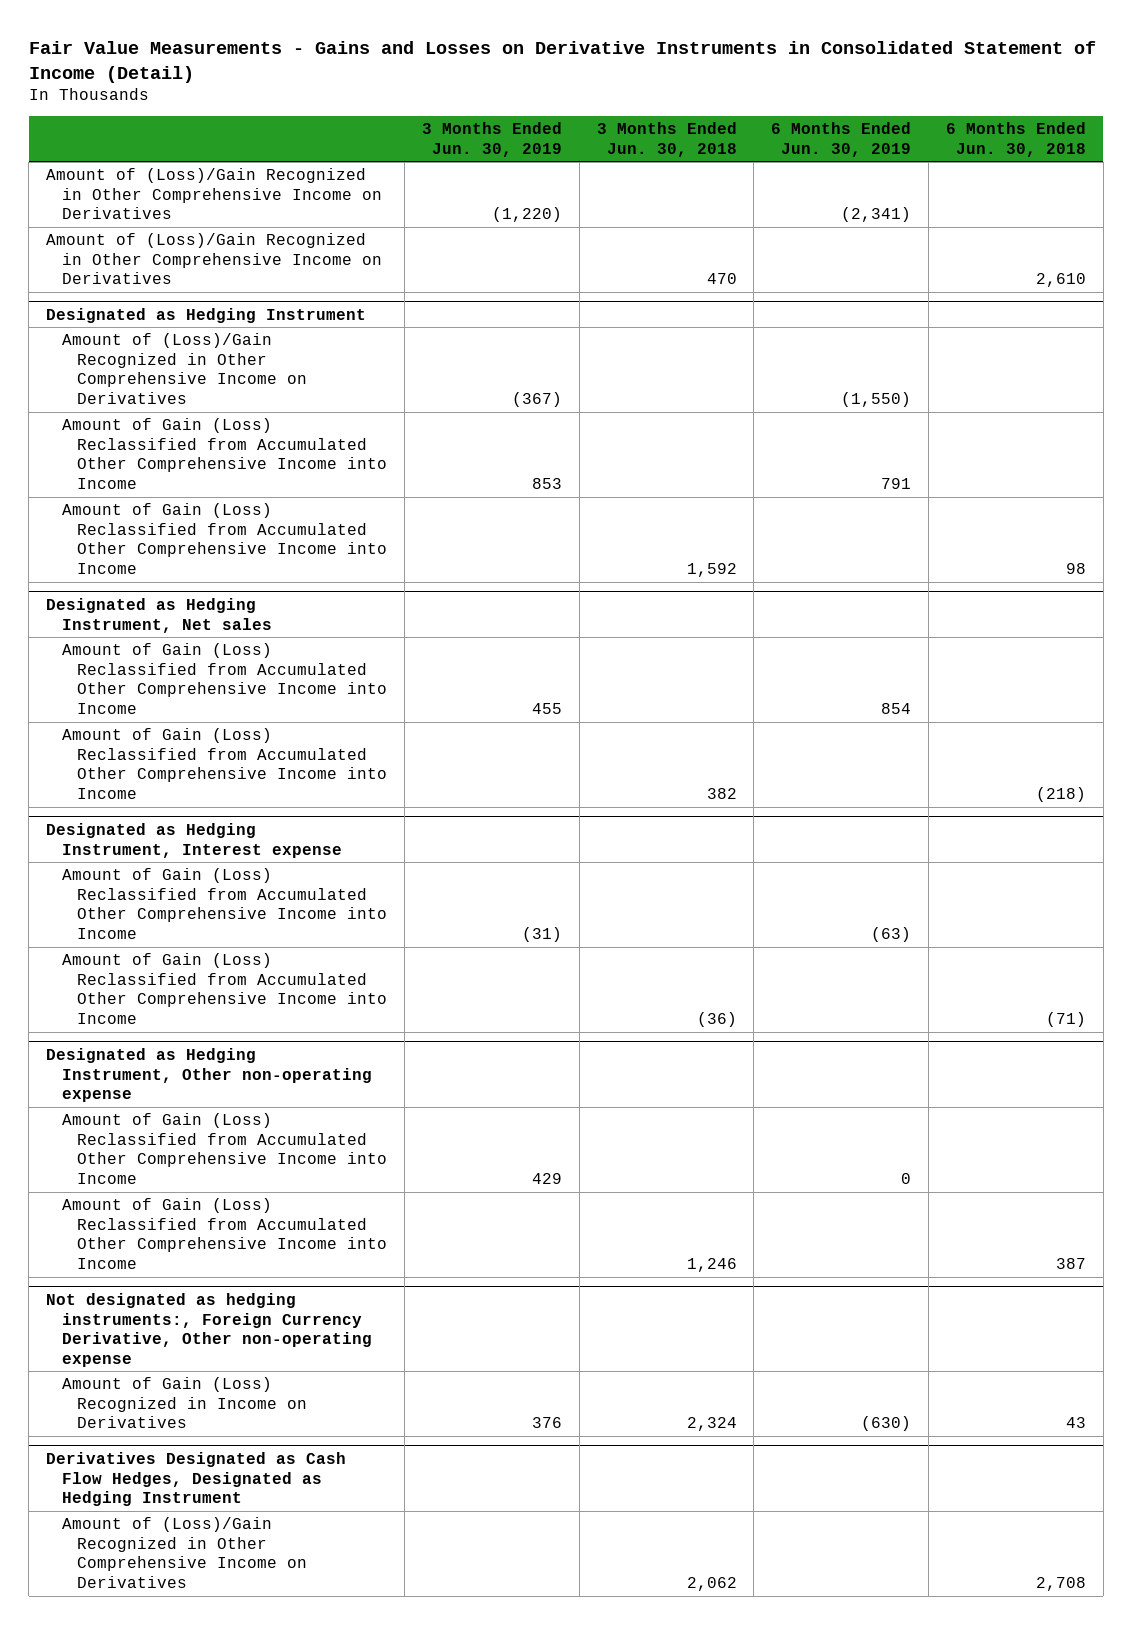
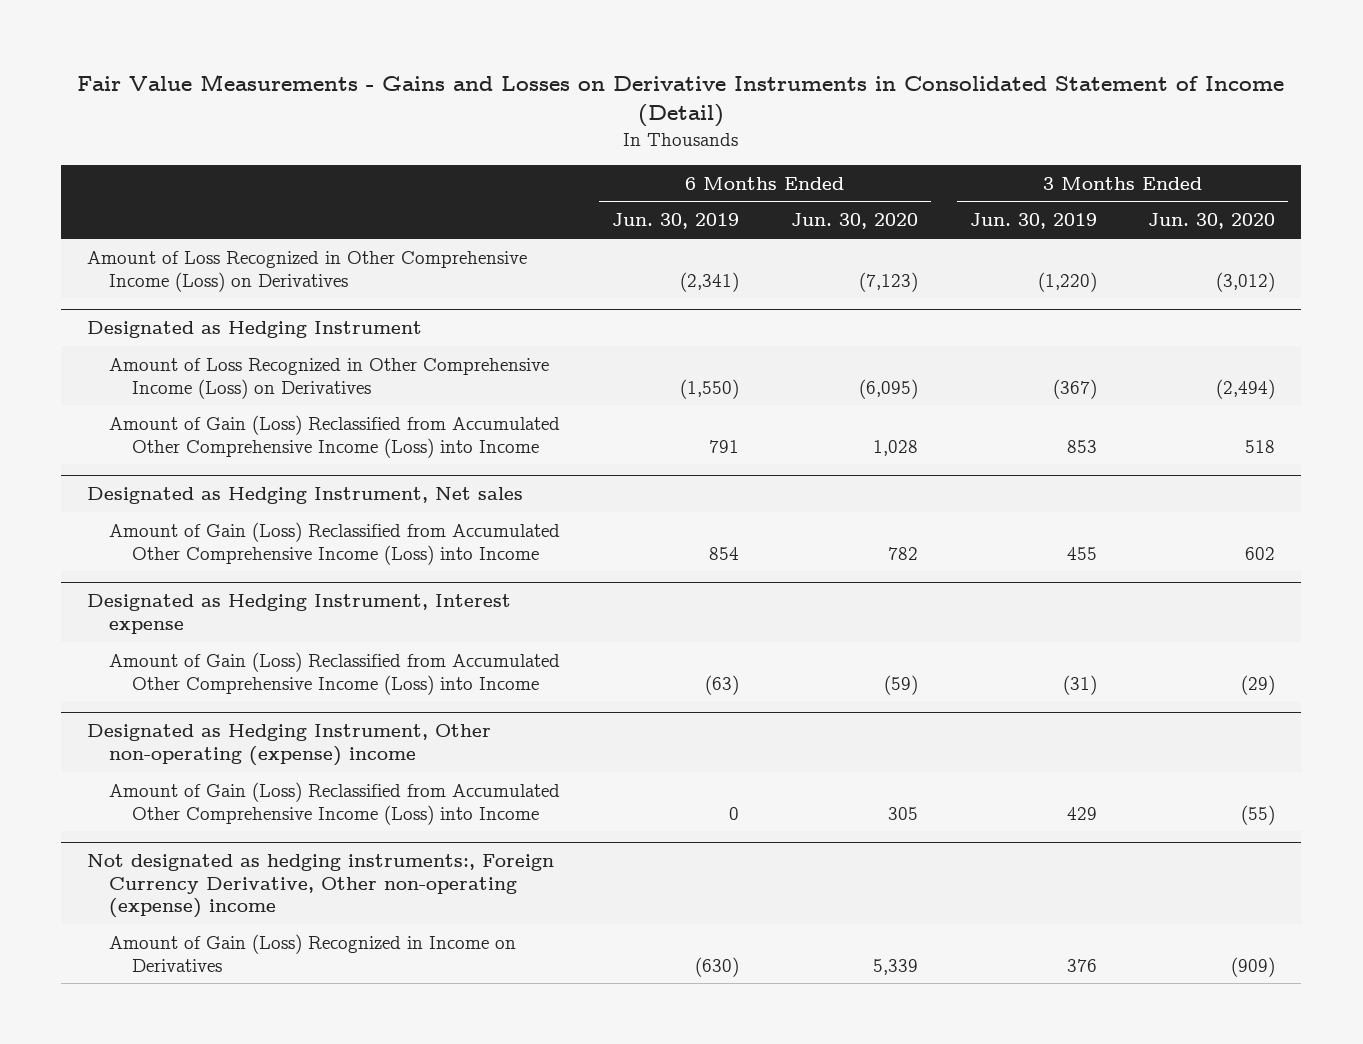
- | 3 Months Ended Jun. 30, 2019 | 3 Months Ended Jun. 30, 2018 | 6 Months Ended Jun. 30, 2019 | 6 Months Ended Jun. 30, 2018
+ | 6 Months Ended Jun. 30, 2019 | 6 Months Ended Jun. 30, 2020 | 3 Months Ended Jun. 30, 2019 | 3 Months Ended Jun. 30, 2020
- Amount of (Loss)/Gain Recognized in Other Comprehensive Income on Derivatives | (1,220) | | (2,341) |
- Amount of (Loss)/Gain Recognized in Other Comprehensive Income on Derivatives | | 470 | | 2,610
+ Amount of Loss Recognized in Other Comprehensive Income (Loss) on Derivatives | (2,341) | (7,123) | (1,220) | (3,012)
@ Designated as Hedging Instrument
- Amount of (Loss)/Gain Recognized in Other Comprehensive Income on Derivatives | (367) | | (1,550) |
- Amount of Gain (Loss) Reclassified from Accumulated Other Comprehensive Income into Income | 853 | | 791 |
- Amount of Gain (Loss) Reclassified from Accumulated Other Comprehensive Income into Income | | 1,592 | | 98
+ Amount of Loss Recognized in Other Comprehensive Income (Loss) on Derivatives | (1,550) | (6,095) | (367) | (2,494)
+ Amount of Gain (Loss) Reclassified from Accumulated Other Comprehensive Income (Loss) into Income | 791 | 1,028 | 853 | 518
@ Designated as Hedging Instrument, Net sales
- Amount of Gain (Loss) Reclassified from Accumulated Other Comprehensive Income into Income | 455 | | 854 |
- Amount of Gain (Loss) Reclassified from Accumulated Other Comprehensive Income into Income | | 382 | | (218)
+ Amount of Gain (Loss) Reclassified from Accumulated Other Comprehensive Income (Loss) into Income | 854 | 782 | 455 | 602
@ Designated as Hedging Instrument, Interest expense
- Amount of Gain (Loss) Reclassified from Accumulated Other Comprehensive Income into Income | (31) | | (63) |
- Amount of Gain (Loss) Reclassified from Accumulated Other Comprehensive Income into Income | | (36) | | (71)
- Designated as Hedging Instrument, Other non-operating expense
- Amount of Gain (Loss) Reclassified from Accumulated Other Comprehensive Income into Income | 429 | | 0 |
- Amount of Gain (Loss) Reclassified from Accumulated Other Comprehensive Income into Income | | 1,246 | | 387
- Not designated as hedging instruments:, Foreign Currency Derivative, Other non-operating expense
@ Designated as Hedging Instrument, Interest expense
+ Amount of Gain (Loss) Reclassified from Accumulated Other Comprehensive Income (Loss) into Income | (63) | (59) | (31) | (29)
+ Designated as Hedging Instrument, Other non-operating (expense) income
+ Amount of Gain (Loss) Reclassified from Accumulated Other Comprehensive Income (Loss) into Income | 0 | 305 | 429 | (55)
+ Not designated as hedging instruments:, Foreign Currency Derivative, Other non-operating (expense) income
- Derivatives Designated as Cash Flow Hedges, Designated as Hedging Instrument
- Amount of (Loss)/Gain Recognized in Other Comprehensive Income on Derivatives | | 2,062 | | 2,708

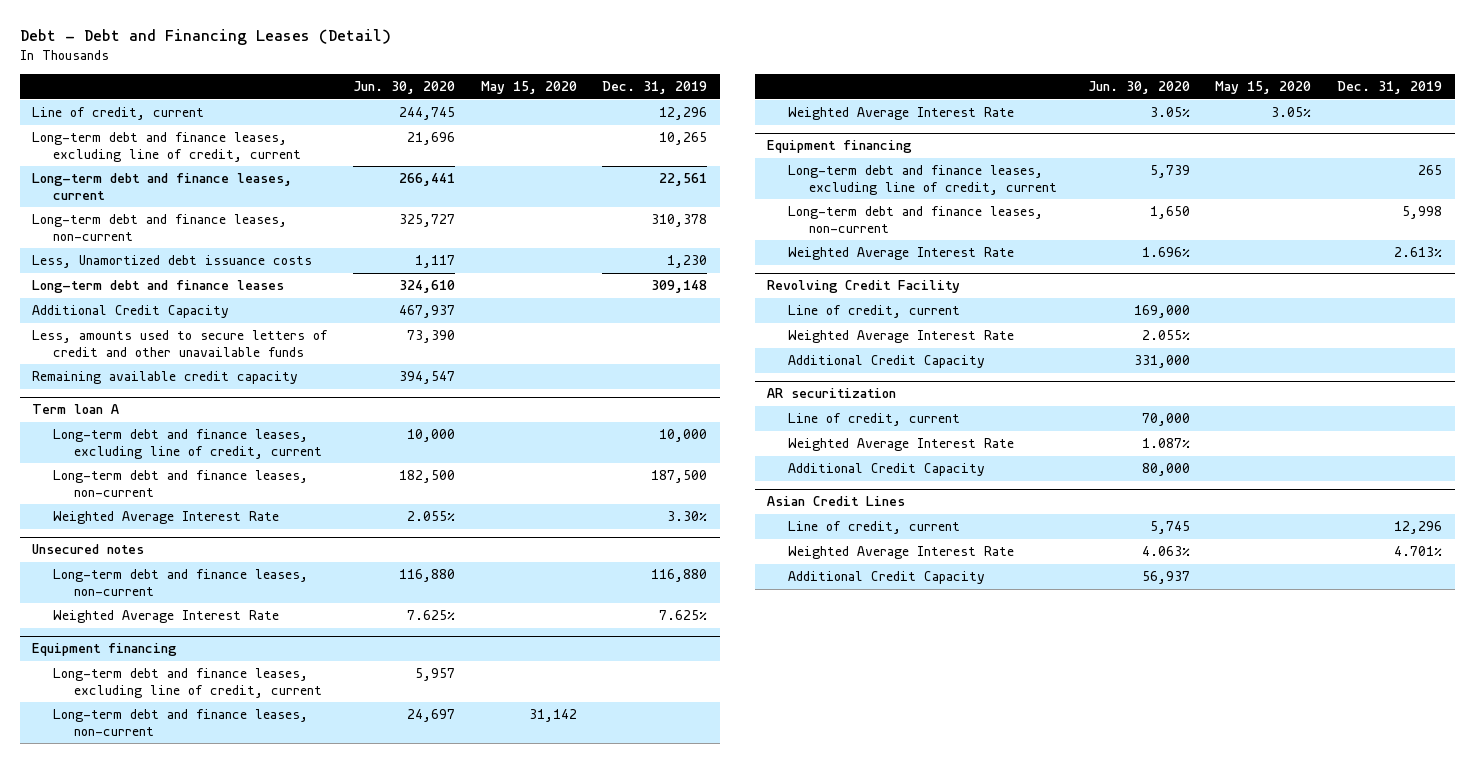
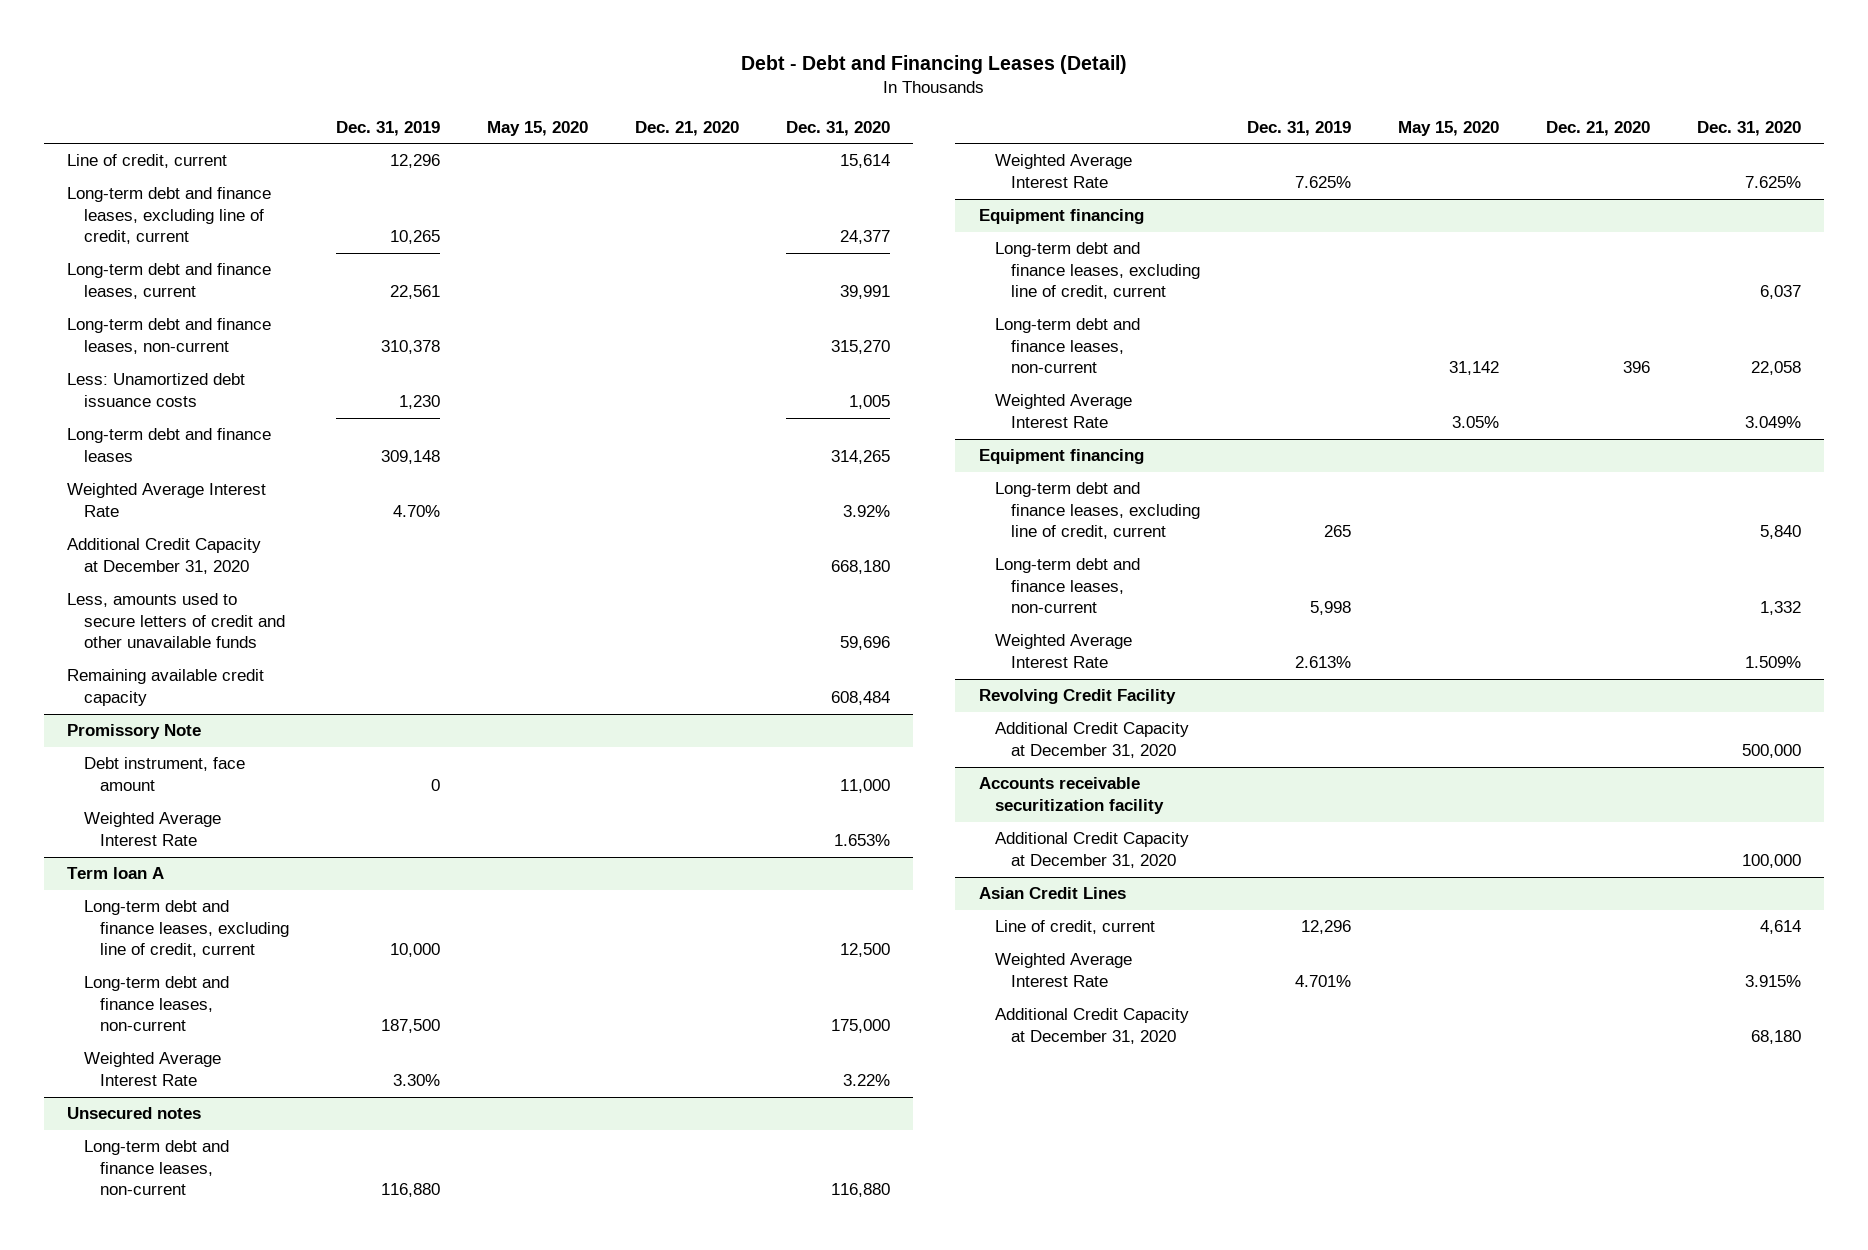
- | Jun. 30, 2020 | May 15, 2020 | Dec. 31, 2019
+ | Dec. 31, 2019 | May 15, 2020 | Dec. 21, 2020 | Dec. 31, 2020
- Less, Unamortized debt issuance costs | 1,117 | | 1,230
+ Less: Unamortized debt issuance costs | 1,230 | | | 1,005
- Additional Credit Capacity | 467,937 | |
+ Weighted Average Interest Rate | 4.70% | | | 3.92%
+ Additional Credit Capacity at December 31, 2020 | | | | 668,180
+ Promissory Note
+ Debt instrument, face amount | 0 | | | 11,000
+ Weighted Average Interest Rate | | | | 1.653%
@ Revolving Credit Facility
- Line of credit, current | 169,000 | |
- Weighted Average Interest Rate | 2.055% | |
- Additional Credit Capacity | 331,000 | |
- AR securitization
- Line of credit, current | 70,000 | |
- Weighted Average Interest Rate | 1.087% | |
- Additional Credit Capacity | 80,000 | |
@ Revolving Credit Facility
+ Additional Credit Capacity at December 31, 2020 | | | | 500,000
+ Accounts receivable securitization facility
+ Additional Credit Capacity at December 31, 2020 | | | | 100,000
@ Asian Credit Lines
- Additional Credit Capacity | 56,937 | |
+ Additional Credit Capacity at December 31, 2020 | | | | 68,180

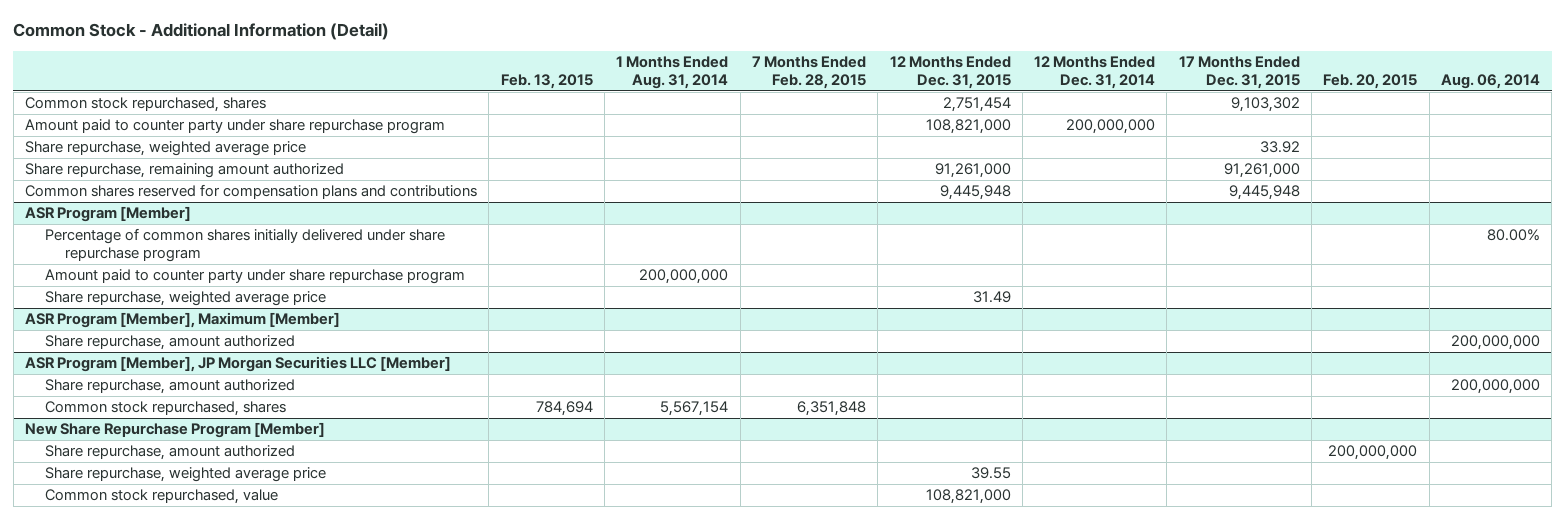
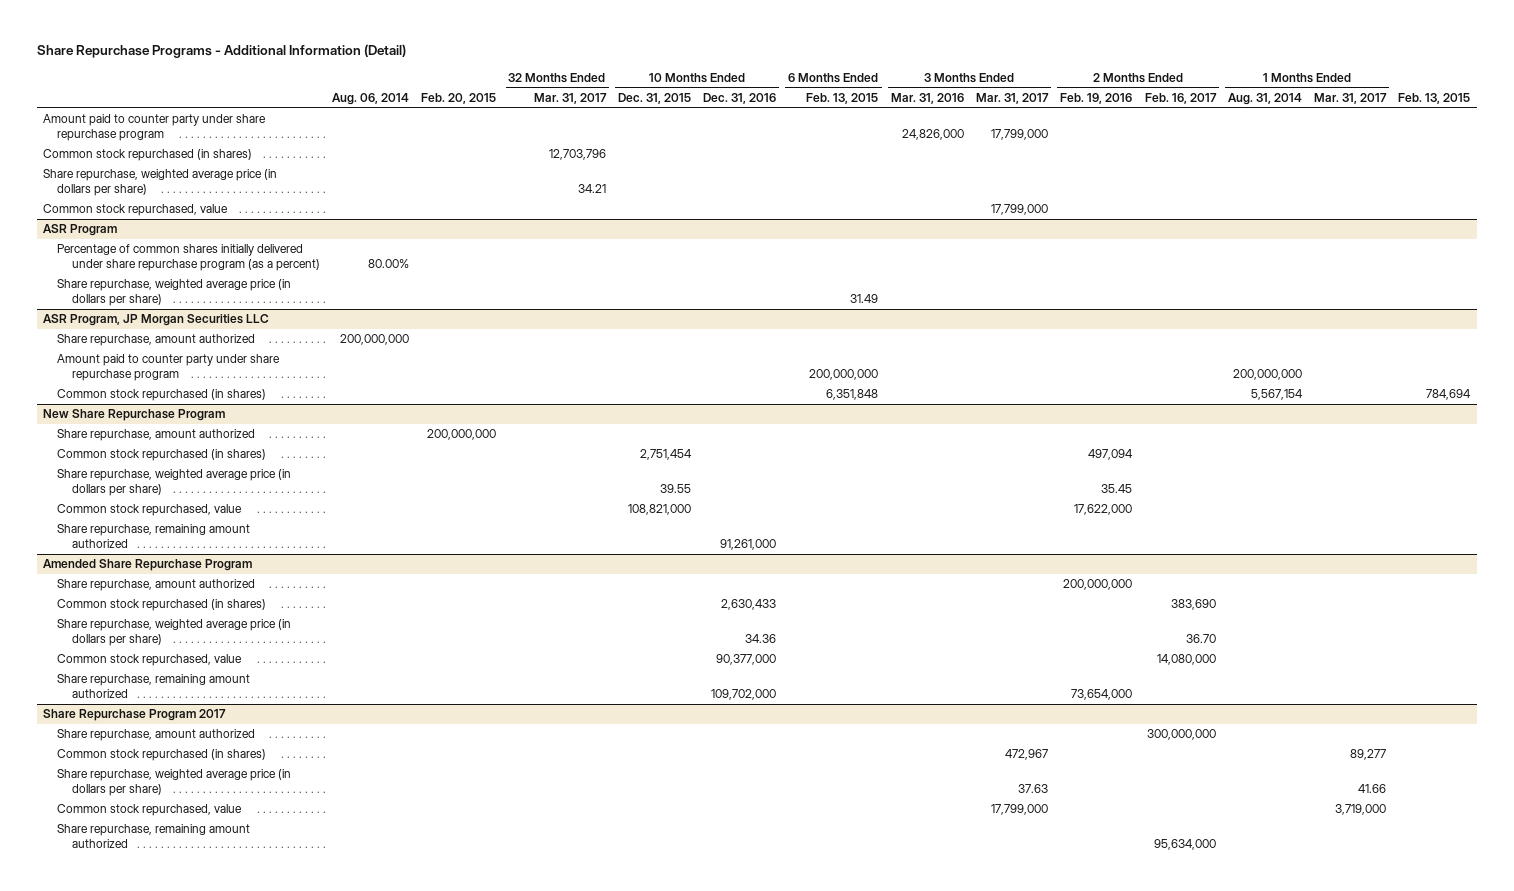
- Common Stock - Additional Information (Detail)
+ Share Repurchase Programs - Additional Information (Detail)
- | Feb. 13, 2015 | 1 Months Ended Aug. 31, 2014 | 7 Months Ended Feb. 28, 2015 | 12 Months Ended Dec. 31, 2015 | 12 Months Ended Dec. 31, 2014 | 17 Months Ended Dec. 31, 2015 | Feb. 20, 2015 | Aug. 06, 2014
+ | Aug. 06, 2014 | Feb. 20, 2015 | 32 Months Ended Mar. 31, 2017 | 10 Months Ended Dec. 31, 2015 | 10 Months Ended Dec. 31, 2016 | 6 Months Ended Feb. 13, 2015 | 3 Months Ended Mar. 31, 2016 | 3 Months Ended Mar. 31, 2017 | 2 Months Ended Feb. 19, 2016 | 2 Months Ended Feb. 16, 2017 | 1 Months Ended Aug. 31, 2014 | 1 Months Ended Mar. 31, 2017 | Feb. 13, 2015
- Common stock repurchased, shares | | | | 2,751,454 | | 9,103,302 | |
- Share repurchase, weighted average price | | | | | | 33.92 | |
- Share repurchase, remaining amount authorized | | | | 91,261,000 | | 91,261,000 | |
- Common shares reserved for compensation plans and contributions | | | | 9,445,948 | | 9,445,948 | |
- ASR Program [Member]
- Percentage of common shares initially delivered under share repurchase program | | | | | | | | 80.00%
- Amount paid to counter party under share repurchase program | | 200,000,000 | | | | | |
- Share repurchase, weighted average price | | | | 31.49 | | | |
- ASR Program [Member], Maximum [Member]
- Share repurchase, amount authorized | | | | | | | | 200,000,000
- ASR Program [Member], JP Morgan Securities LLC [Member]
+ Common stock repurchased (in shares) | | | 12,703,796 | | | | | | | | | |
+ Share repurchase, weighted average price (in dollars per share) | | | 34.21 | | | | | | | | | |
+ Common stock repurchased, value | | | | | | | | 17,799,000 | | | | |
+ ASR Program
+ Percentage of common shares initially delivered under share repurchase program (as a percent) | 80.00% | | | | | | | | | | | |
+ Share repurchase, weighted average price (in dollars per share) | | | | | | 31.49 | | | | | | |
+ ASR Program, JP Morgan Securities LLC
- Common stock repurchased, shares | 784,694 | 5,567,154 | 6,351,848 | | | | |
- New Share Repurchase Program [Member]
+ Amount paid to counter party under share repurchase program | | | | | | 200,000,000 | | | | | 200,000,000 | |
+ Common stock repurchased (in shares) | | | | | | 6,351,848 | | | | | 5,567,154 | | 784,694
+ New Share Repurchase Program
- Share repurchase, weighted average price | | | | 39.55 | | | |
+ Common stock repurchased (in shares) | | | | 2,751,454 | | | | | 497,094 | | | |
+ Share repurchase, weighted average price (in dollars per share) | | | | 39.55 | | | | | 35.45 | | | |
+ Share repurchase, remaining amount authorized | | | | | 91,261,000 | | | | | | | |
+ Amended Share Repurchase Program
+ Share repurchase, amount authorized | | | | | | | | | 200,000,000 | | | |
+ Common stock repurchased (in shares) | | | | | 2,630,433 | | | | | 383,690 | | |
+ Share repurchase, weighted average price (in dollars per share) | | | | | 34.36 | | | | | 36.70 | | |
+ Common stock repurchased, value | | | | | 90,377,000 | | | | | 14,080,000 | | |
+ Share repurchase, remaining amount authorized | | | | | 109,702,000 | | | | 73,654,000 | | | |
+ Share Repurchase Program 2017
+ Share repurchase, amount authorized | | | | | | | | | | 300,000,000 | | |
+ Common stock repurchased (in shares) | | | | | | | | 472,967 | | | | 89,277 |
+ Share repurchase, weighted average price (in dollars per share) | | | | | | | | 37.63 | | | | 41.66 |
+ Common stock repurchased, value | | | | | | | | 17,799,000 | | | | 3,719,000 |
+ Share repurchase, remaining amount authorized | | | | | | | | | | 95,634,000 | | |

